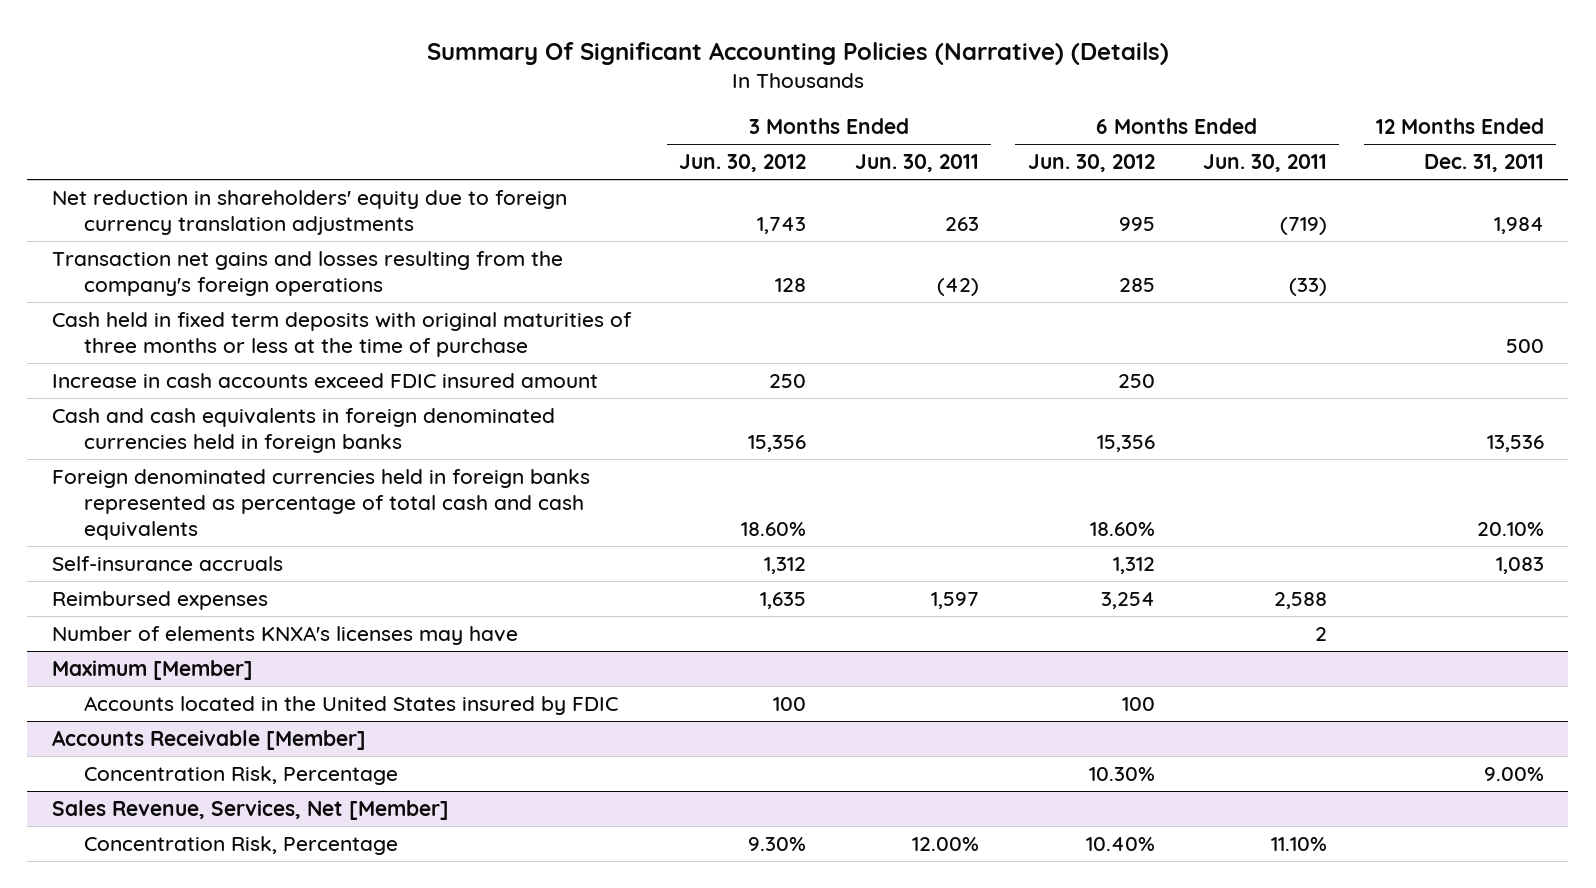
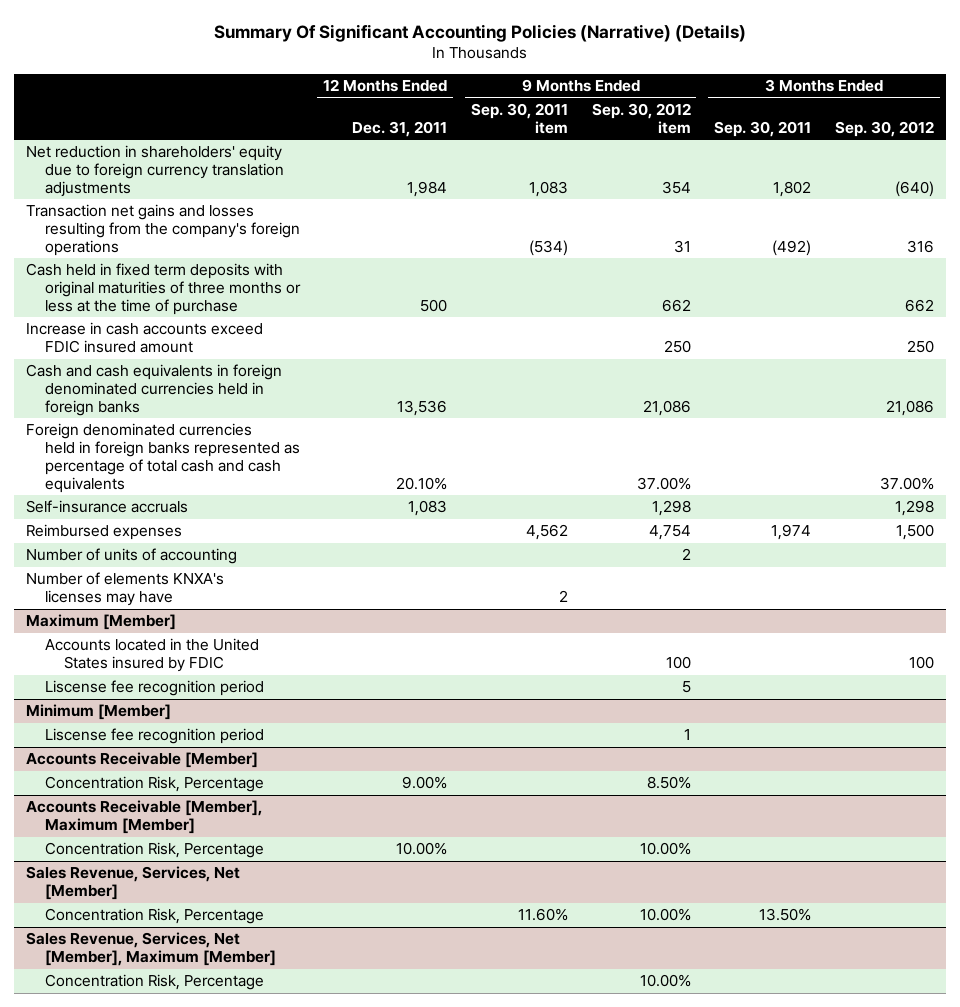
- | 3 Months Ended Jun. 30, 2012 | 3 Months Ended Jun. 30, 2011 | 6 Months Ended Jun. 30, 2012 | 6 Months Ended Jun. 30, 2011 | 12 Months Ended Dec. 31, 2011
+ | 12 Months Ended Dec. 31, 2011 | 9 Months Ended Sep. 30, 2011 item | 9 Months Ended Sep. 30, 2012 item | 3 Months Ended Sep. 30, 2011 | 3 Months Ended Sep. 30, 2012
+ Number of units of accounting | | | 2 | |
@ Maximum [Member]
+ Liscense fee recognition period | | | 5 | |
+ Minimum [Member]
+ Liscense fee recognition period | | | 1 | |
+ Accounts Receivable [Member], Maximum [Member]
+ Concentration Risk, Percentage | 10.00% | | 10.00% | |
+ Sales Revenue, Services, Net [Member], Maximum [Member]
+ Concentration Risk, Percentage | | | 10.00% | |

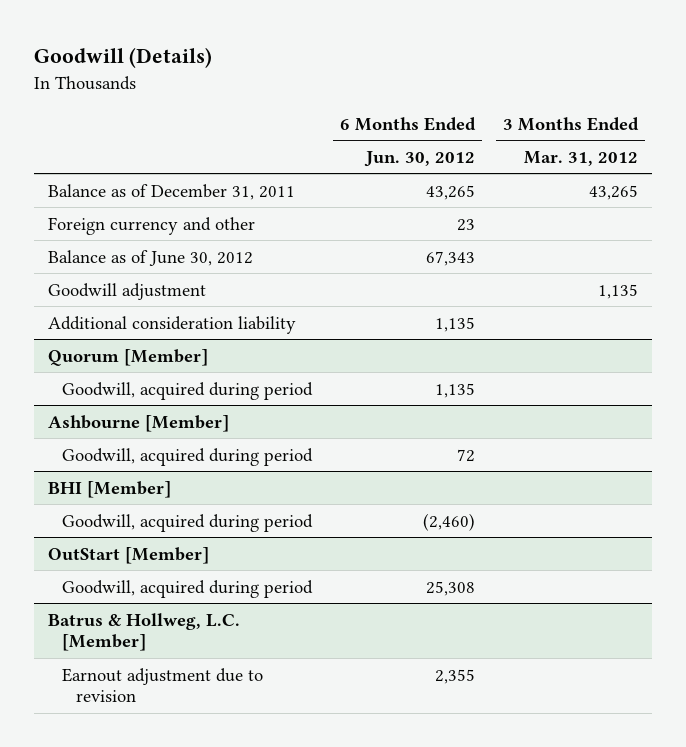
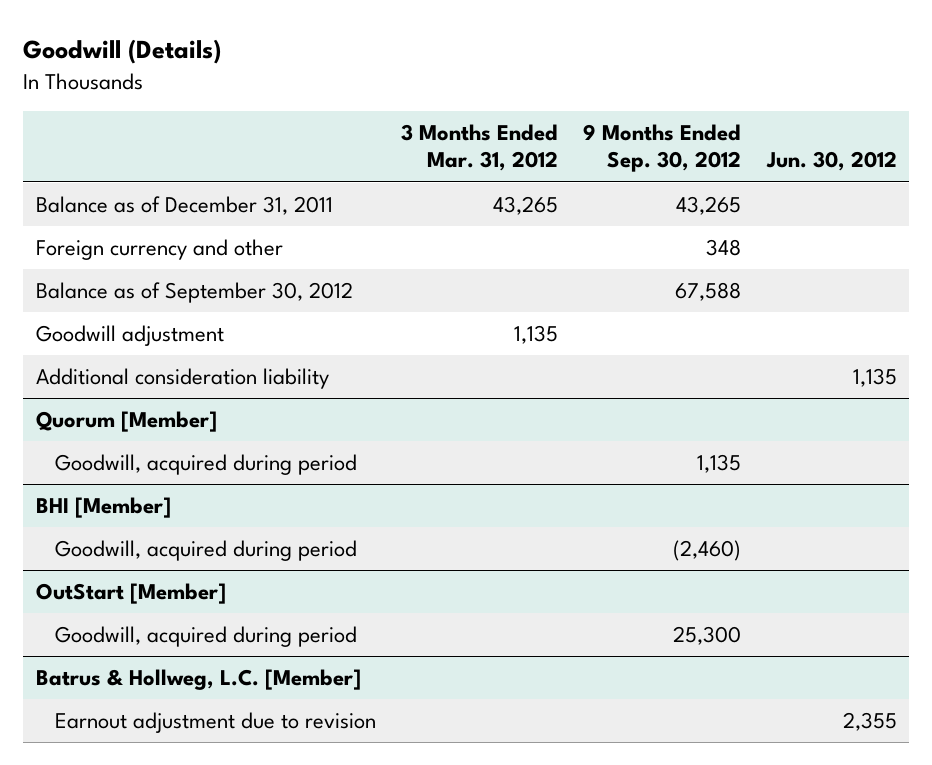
- | 6 Months Ended Jun. 30, 2012 | 3 Months Ended Mar. 31, 2012
+ | 3 Months Ended Mar. 31, 2012 | 9 Months Ended Sep. 30, 2012 | Jun. 30, 2012
- Balance as of June 30, 2012 | 67,343 |
+ Balance as of September 30, 2012 | | 67,588 |
- Ashbourne [Member]
- Goodwill, acquired during period | 72 |

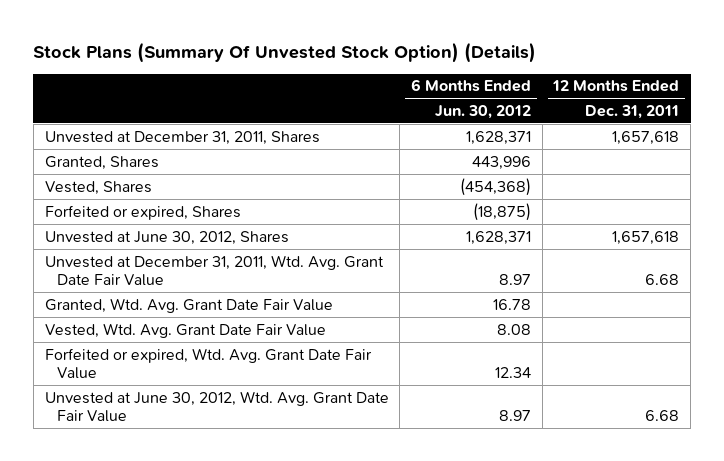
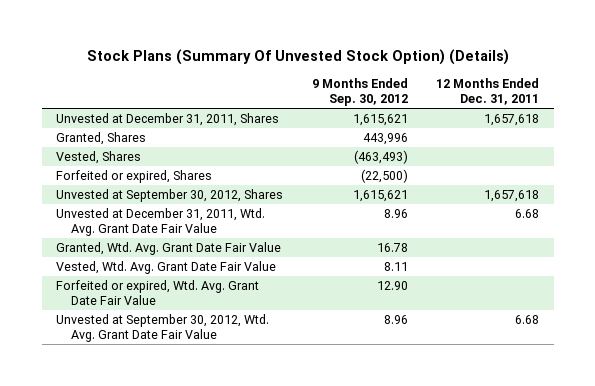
- | 6 Months Ended Jun. 30, 2012 | 12 Months Ended Dec. 31, 2011
+ | 9 Months Ended Sep. 30, 2012 | 12 Months Ended Dec. 31, 2011
- Unvested at June 30, 2012, Shares | 1,628,371 | 1,657,618
+ Unvested at September 30, 2012, Shares | 1,615,621 | 1,657,618
- Unvested at June 30, 2012, Wtd. Avg. Grant Date Fair Value | 8.97 | 6.68
+ Unvested at September 30, 2012, Wtd. Avg. Grant Date Fair Value | 8.96 | 6.68

